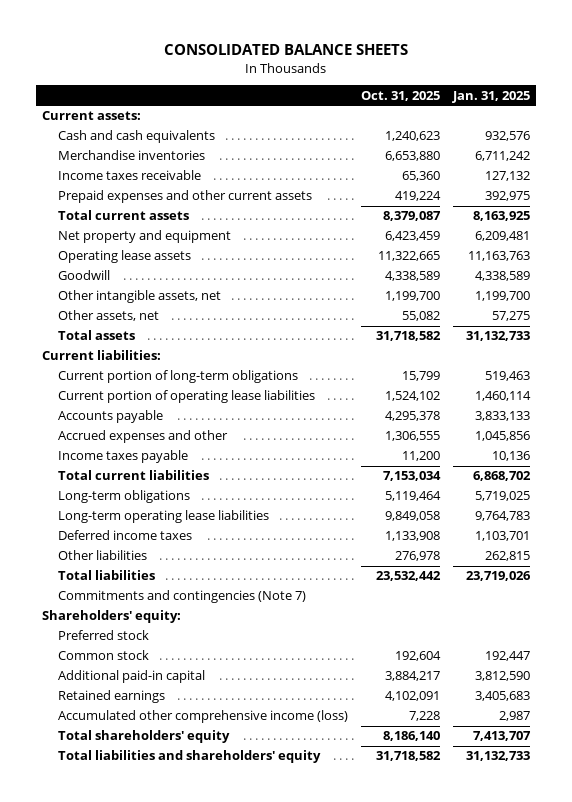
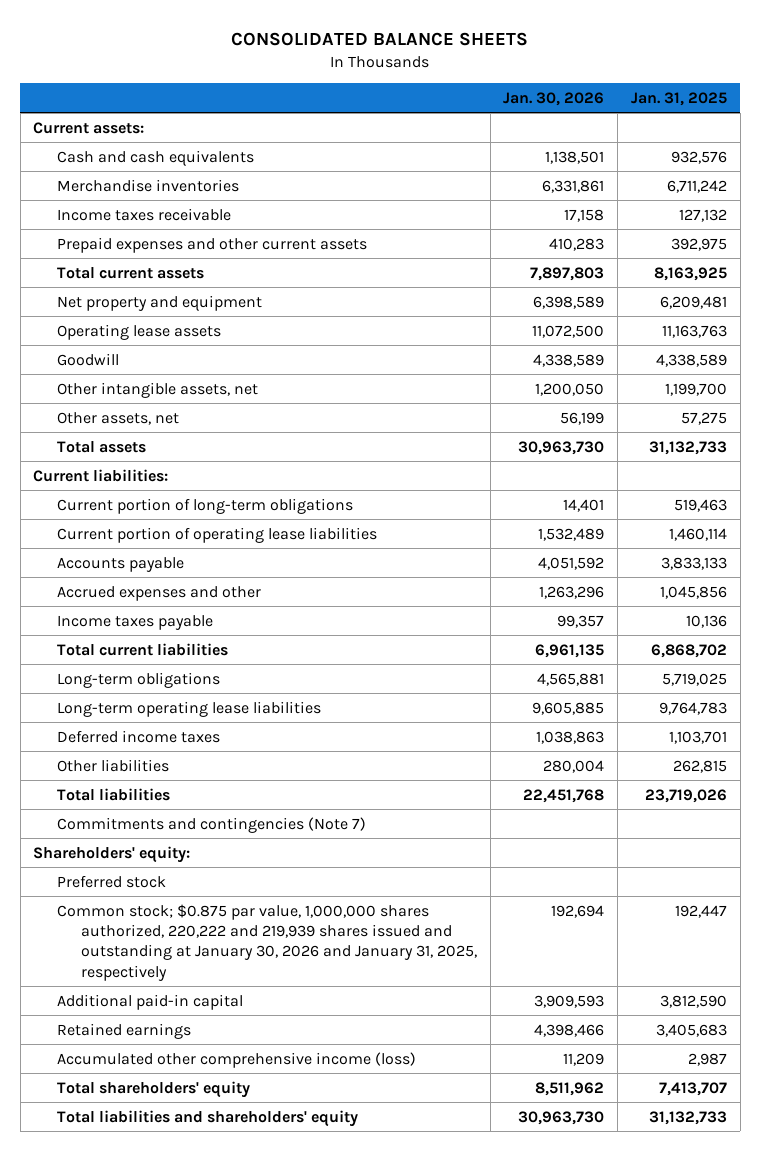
- | Oct. 31, 2025 | Jan. 31, 2025
+ | Jan. 30, 2026 | Jan. 31, 2025
- Common stock | 192,604 | 192,447
+ Common stock; $0.875 par value, 1,000,000 shares authorized, 220,222 and 219,939 shares issued and outstanding at January 30, 2026 and January 31, 2025, respectively | 192,694 | 192,447

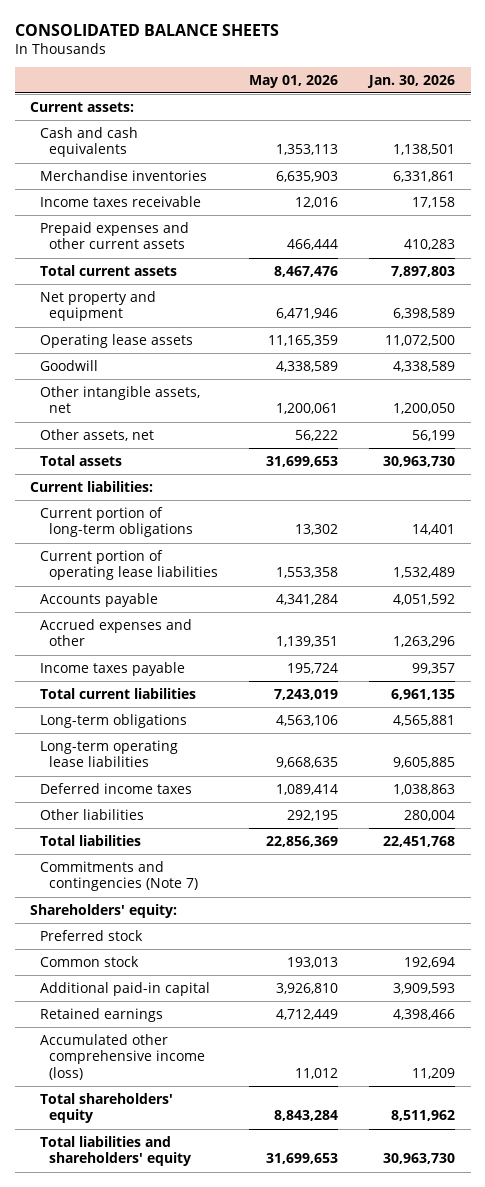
- | Jan. 30, 2026 | Jan. 31, 2025
+ | May 01, 2026 | Jan. 30, 2026
- Common stock; $0.875 par value, 1,000,000 shares authorized, 220,222 and 219,939 shares issued and outstanding at January 30, 2026 and January 31, 2025, respectively | 192,694 | 192,447
+ Common stock | 193,013 | 192,694

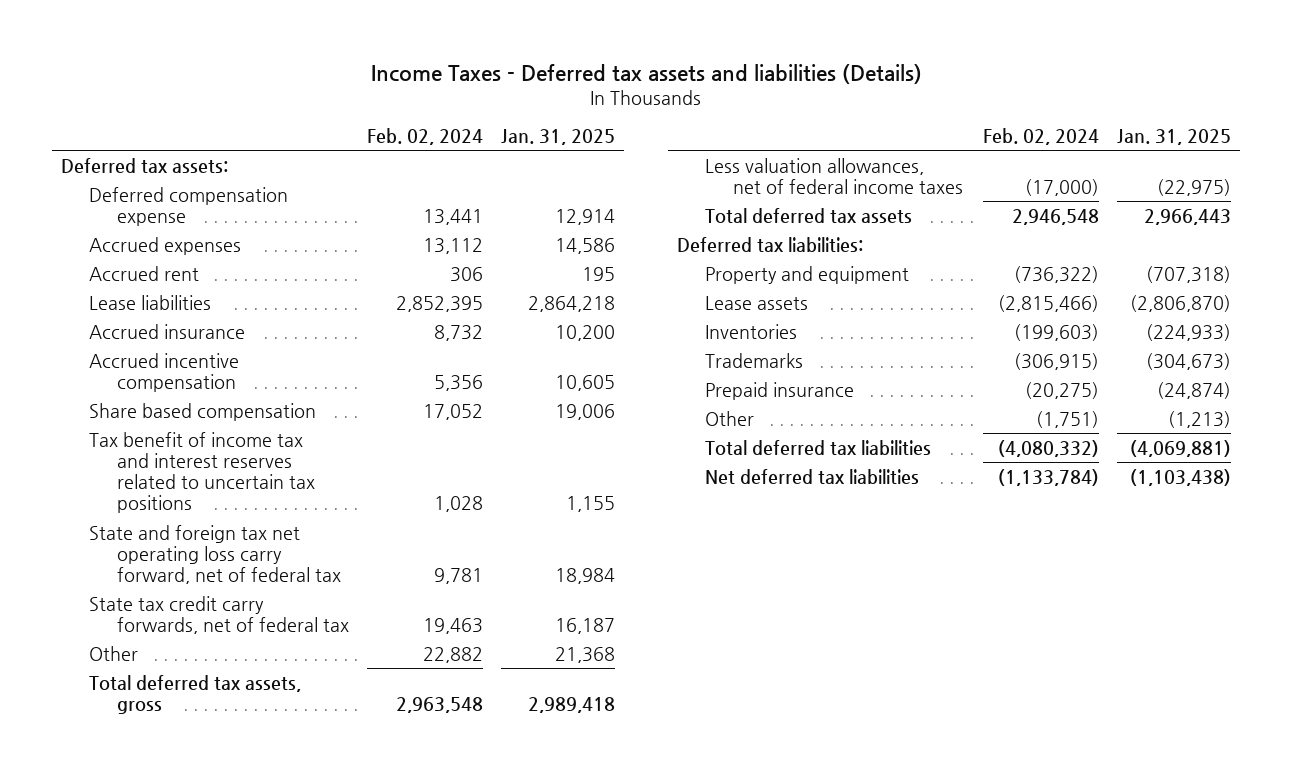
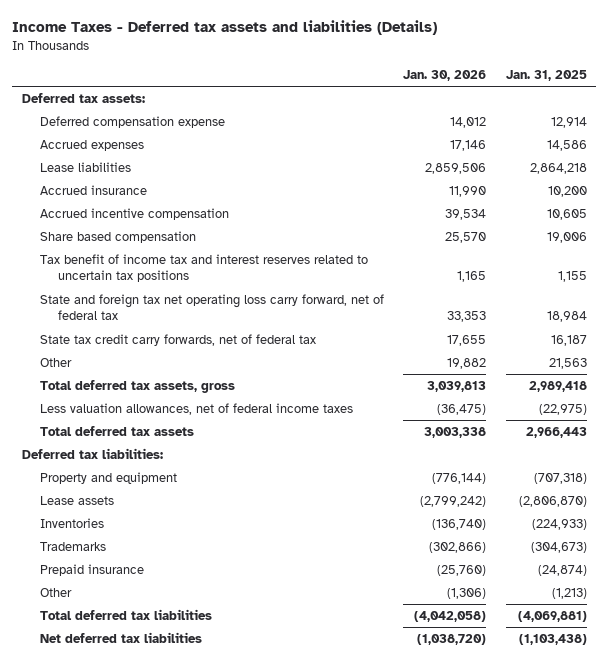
- | Feb. 02, 2024 | Jan. 31, 2025
+ | Jan. 30, 2026 | Jan. 31, 2025
- Accrued rent | 306 | 195
- Other | 22,882 | 21,368
+ Other | 19,882 | 21,563

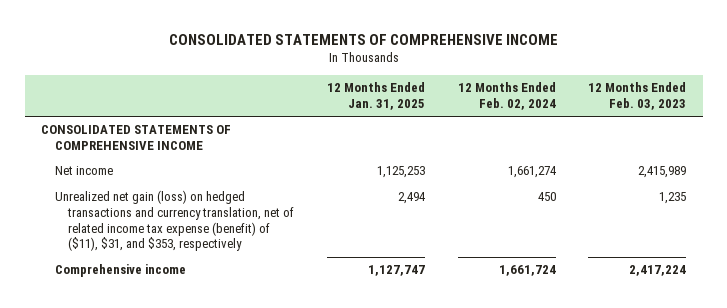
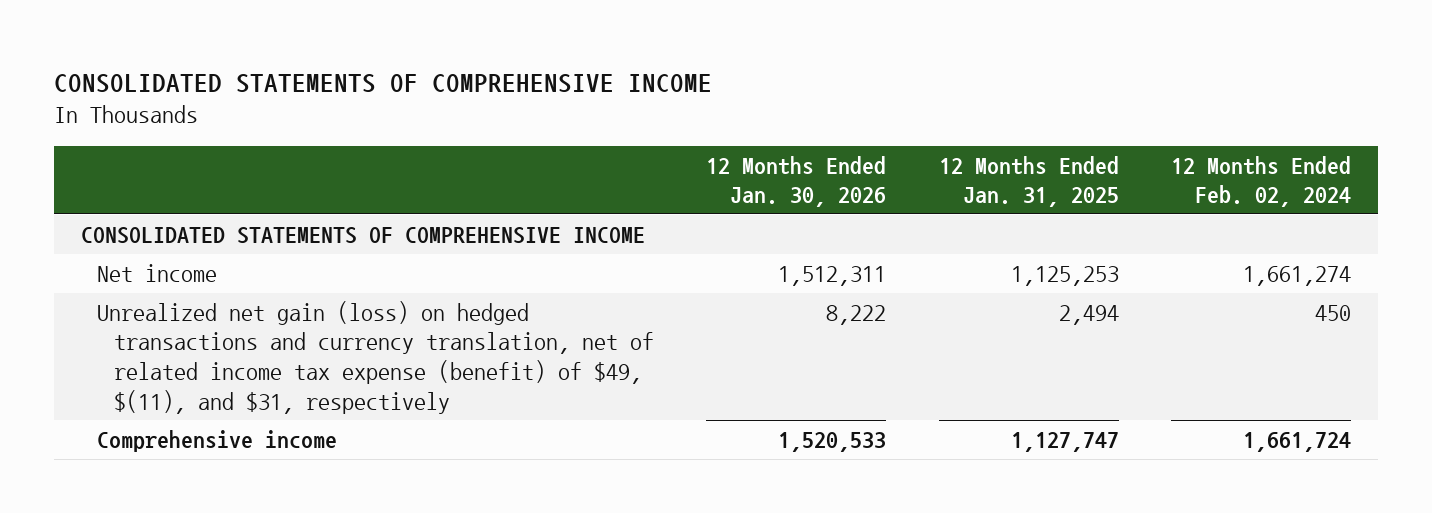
- | 12 Months Ended Jan. 31, 2025 | 12 Months Ended Feb. 02, 2024 | 12 Months Ended Feb. 03, 2023
+ | 12 Months Ended Jan. 30, 2026 | 12 Months Ended Jan. 31, 2025 | 12 Months Ended Feb. 02, 2024
- Unrealized net gain (loss) on hedged transactions and currency translation, net of related income tax expense (benefit) of ($11), $31, and $353, respectively | 2,494 | 450 | 1,235
+ Unrealized net gain (loss) on hedged transactions and currency translation, net of related income tax expense (benefit) of $49, $(11), and $31, respectively | 8,222 | 2,494 | 450

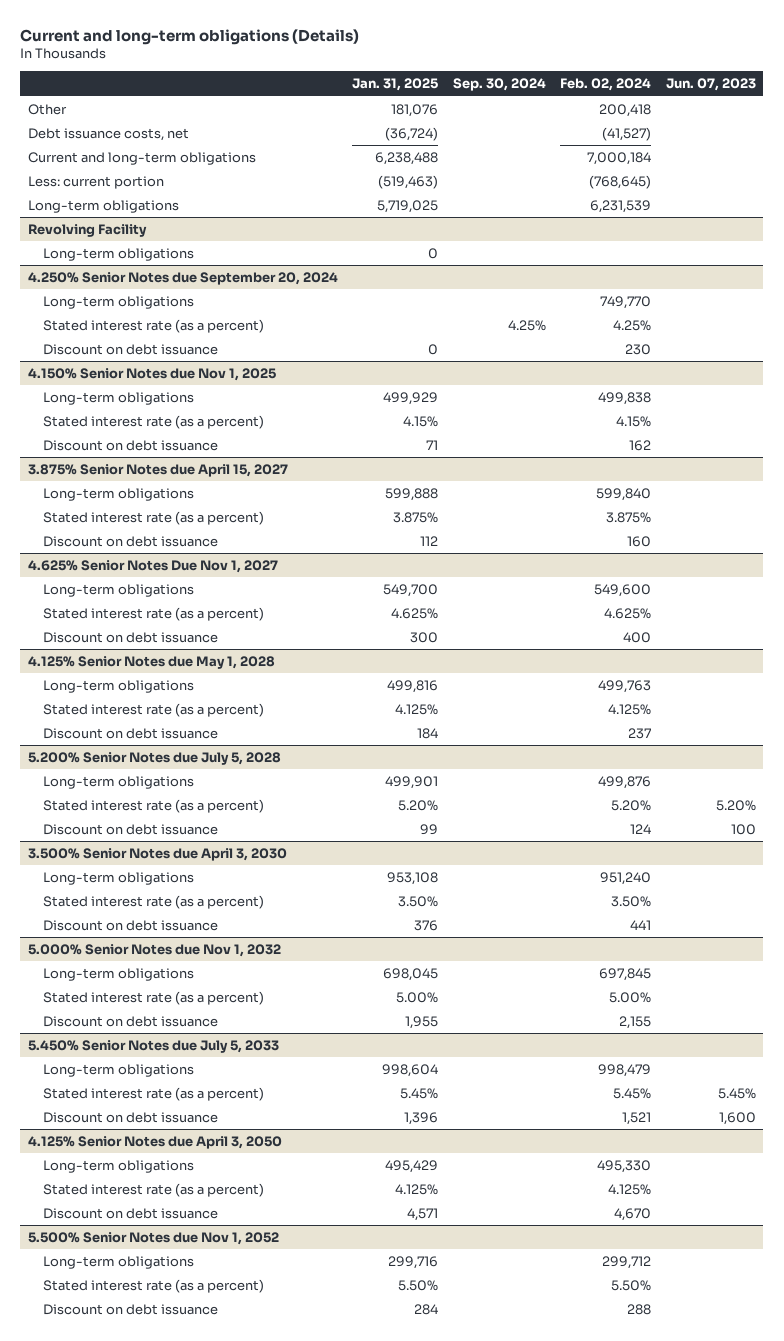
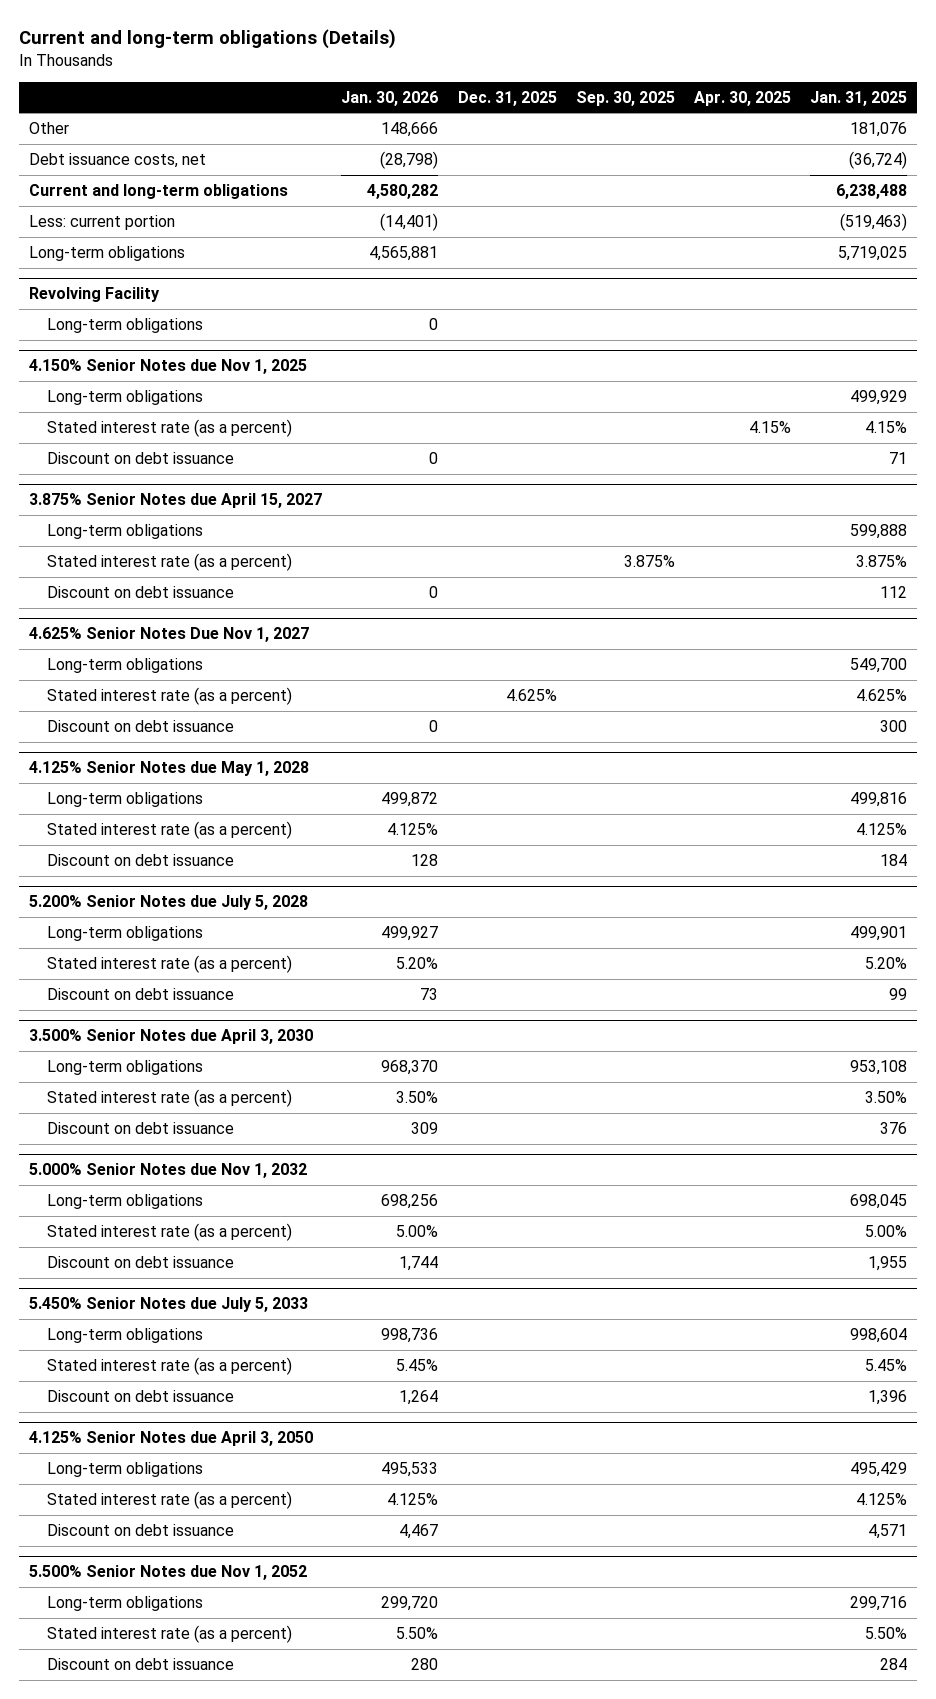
- | Jan. 31, 2025 | Sep. 30, 2024 | Feb. 02, 2024 | Jun. 07, 2023
+ | Jan. 30, 2026 | Dec. 31, 2025 | Sep. 30, 2025 | Apr. 30, 2025 | Jan. 31, 2025
@ Revolving Facility
- Long-term obligations | 0 | | |
- 4.250% Senior Notes due September 20, 2024
- Stated interest rate (as a percent) | | 4.25% | 4.25% |
- Discount on debt issuance | 0 | | 230 |

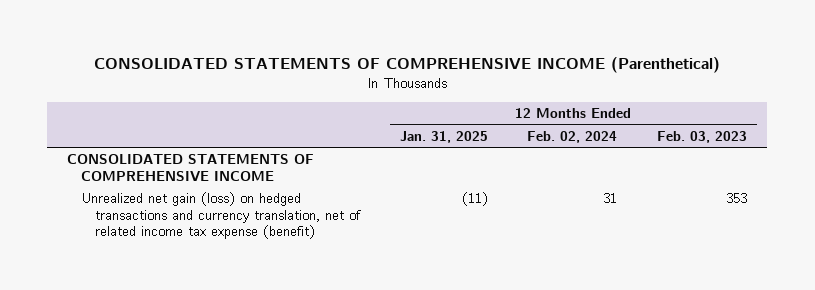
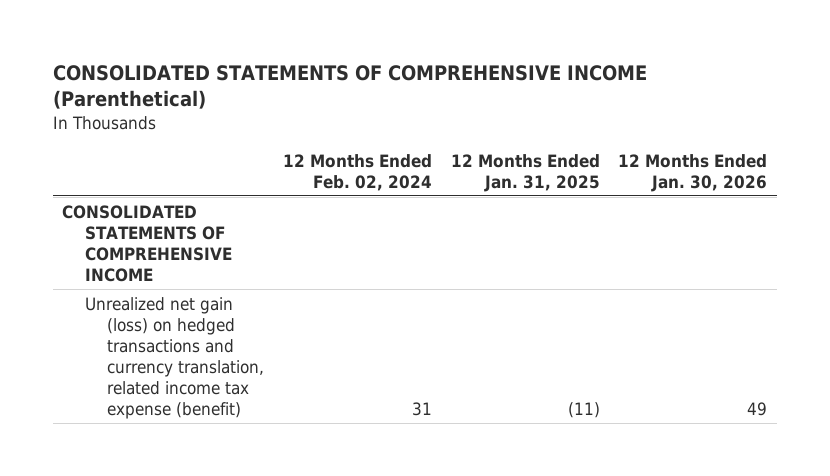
- | 12 Months Ended Jan. 31, 2025 | 12 Months Ended Feb. 02, 2024 | 12 Months Ended Feb. 03, 2023
+ | 12 Months Ended Feb. 02, 2024 | 12 Months Ended Jan. 31, 2025 | 12 Months Ended Jan. 30, 2026
- Unrealized net gain (loss) on hedged transactions and currency translation, net of related income tax expense (benefit) | (11) | 31 | 353
+ Unrealized net gain (loss) on hedged transactions and currency translation, related income tax expense (benefit) | 31 | (11) | 49

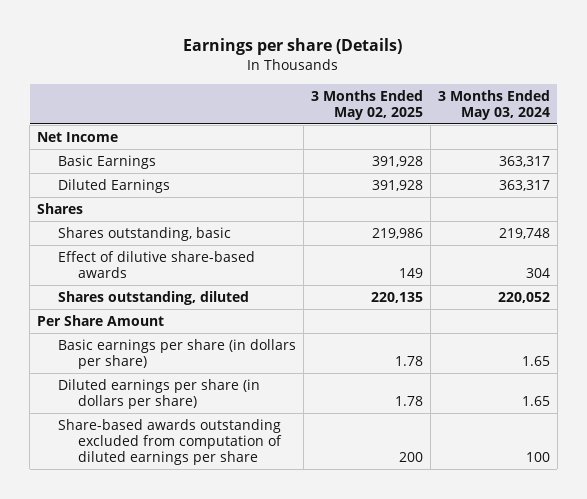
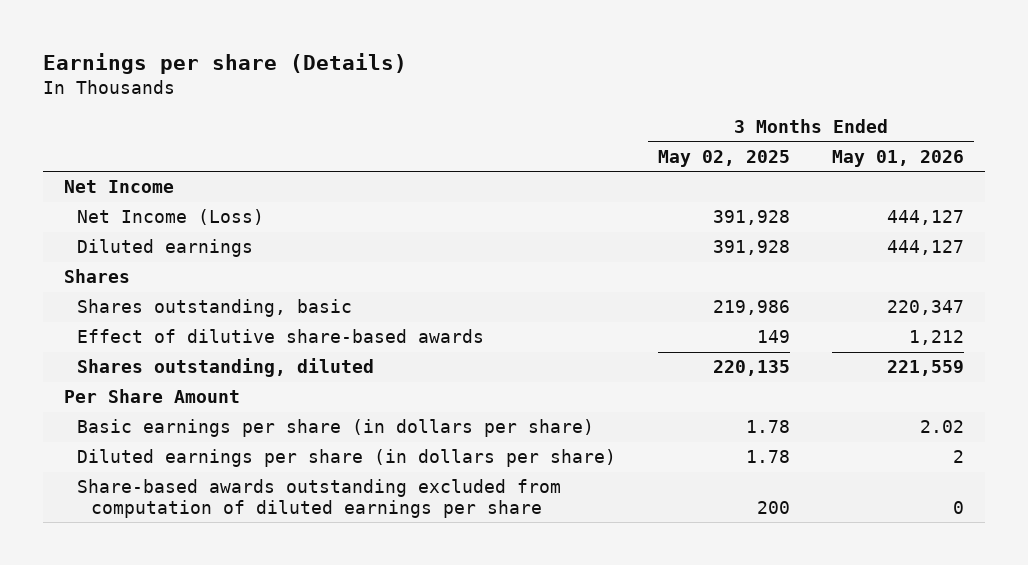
- | 3 Months Ended May 02, 2025 | 3 Months Ended May 03, 2024
+ | 3 Months Ended May 02, 2025 | 3 Months Ended May 01, 2026
- Basic Earnings | 391,928 | 363,317
- Diluted Earnings | 391,928 | 363,317
+ Net Income (Loss) | 391,928 | 444,127
+ Diluted earnings | 391,928 | 444,127

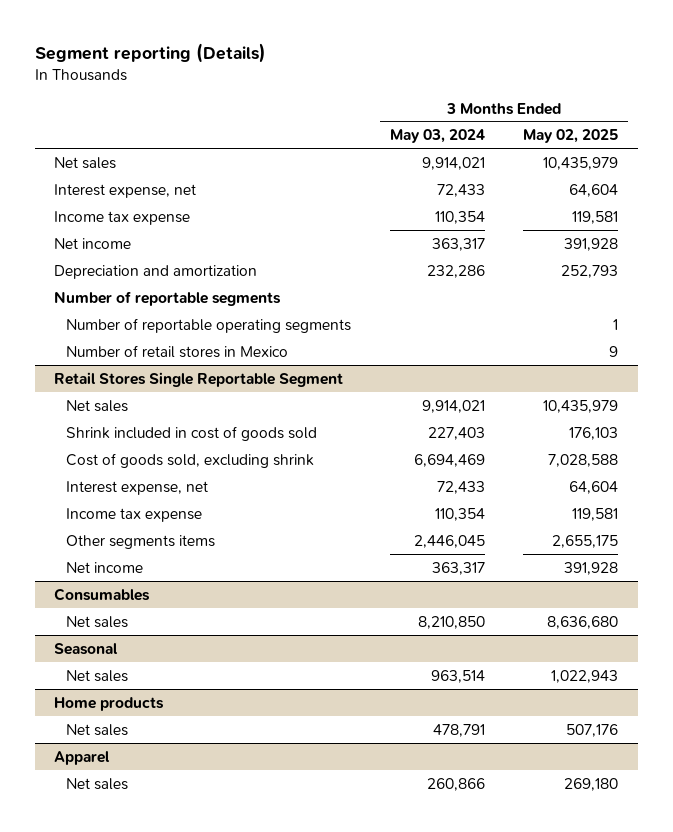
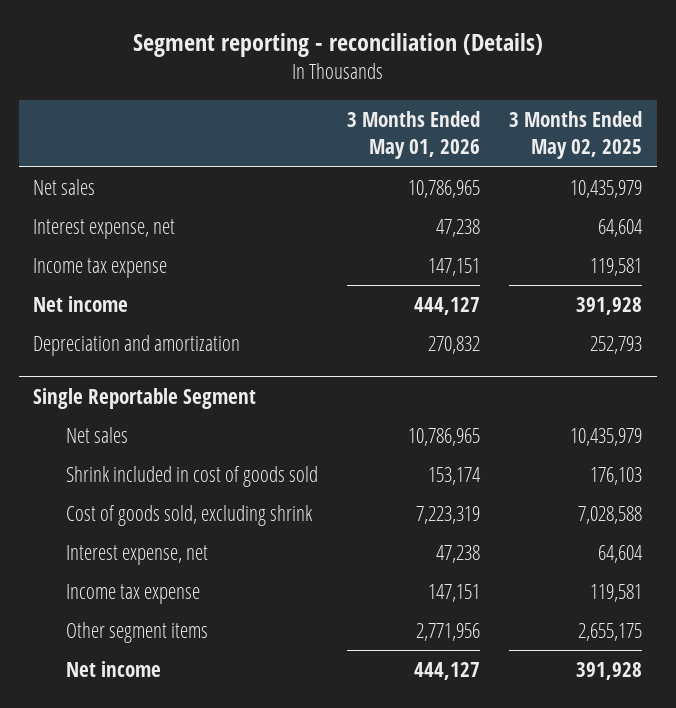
- Segment reporting (Details)
+ Segment reporting - reconciliation (Details)
- | 3 Months Ended May 03, 2024 | 3 Months Ended May 02, 2025
+ | 3 Months Ended May 01, 2026 | 3 Months Ended May 02, 2025
- Number of reportable segments
- Number of reportable operating segments | | 1
- Number of retail stores in Mexico | | 9
- Retail Stores Single Reportable Segment
+ Single Reportable Segment
- Other segments items | 2,446,045 | 2,655,175
+ Other segment items | 2,771,956 | 2,655,175
- Consumables
- Net sales | 8,210,850 | 8,636,680
- Seasonal
- Net sales | 963,514 | 1,022,943
- Home products
- Net sales | 478,791 | 507,176
- Apparel
- Net sales | 260,866 | 269,180

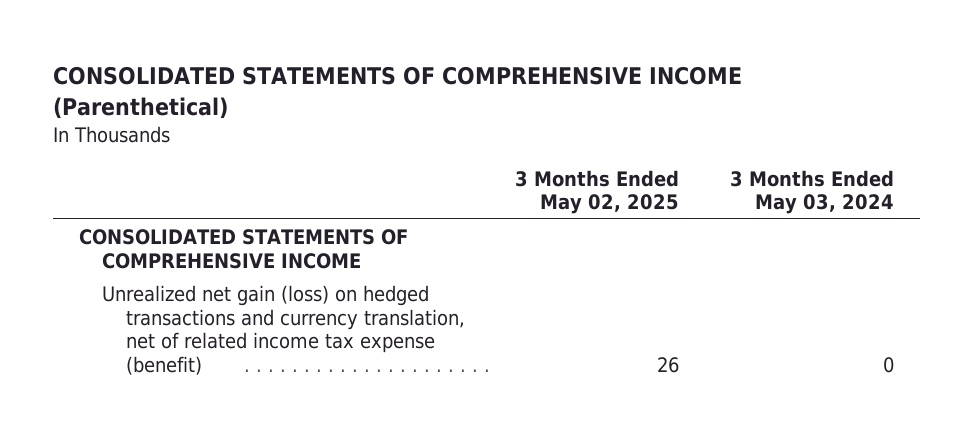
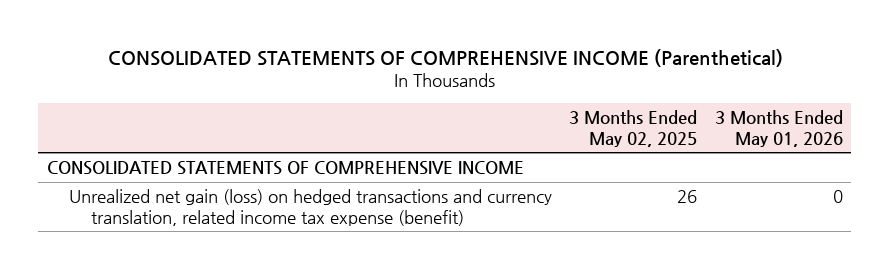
- | 3 Months Ended May 02, 2025 | 3 Months Ended May 03, 2024
+ | 3 Months Ended May 02, 2025 | 3 Months Ended May 01, 2026
- Unrealized net gain (loss) on hedged transactions and currency translation, net of related income tax expense (benefit) | 26 | 0
+ Unrealized net gain (loss) on hedged transactions and currency translation, related income tax expense (benefit) | 26 | 0

